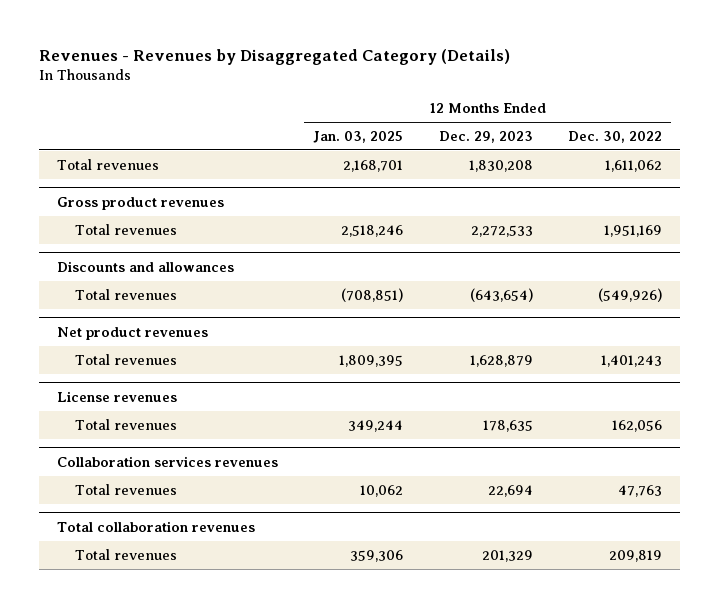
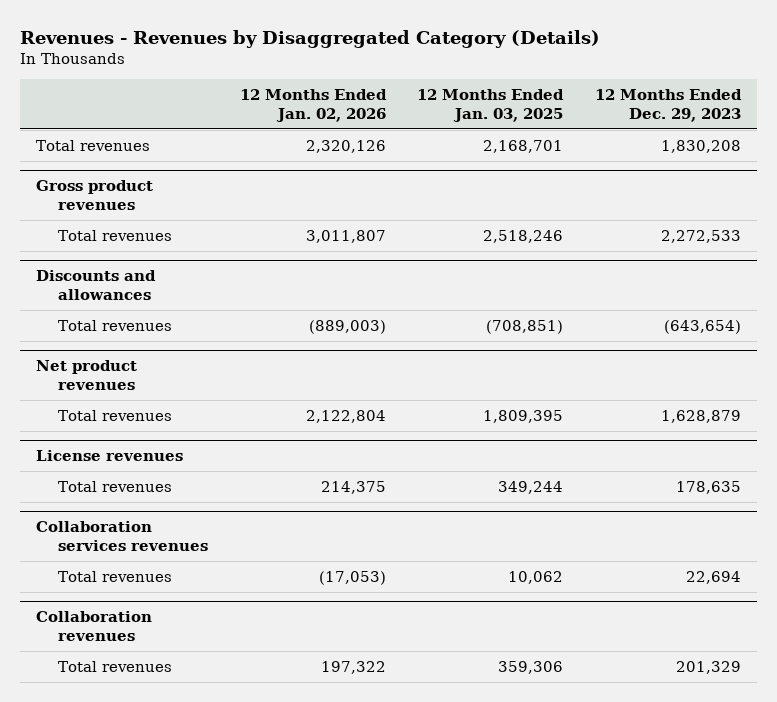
- | 12 Months Ended Jan. 03, 2025 | 12 Months Ended Dec. 29, 2023 | 12 Months Ended Dec. 30, 2022
+ | 12 Months Ended Jan. 02, 2026 | 12 Months Ended Jan. 03, 2025 | 12 Months Ended Dec. 29, 2023
- Total collaboration revenues
+ Collaboration revenues

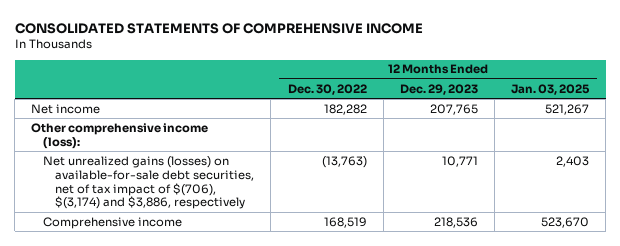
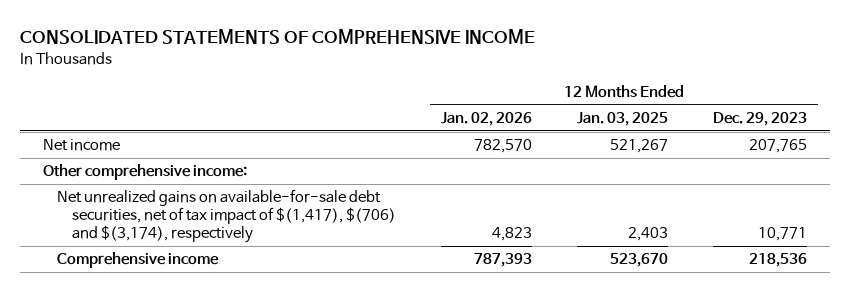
- | 12 Months Ended Dec. 30, 2022 | 12 Months Ended Dec. 29, 2023 | 12 Months Ended Jan. 03, 2025
+ | 12 Months Ended Jan. 02, 2026 | 12 Months Ended Jan. 03, 2025 | 12 Months Ended Dec. 29, 2023
- Other comprehensive income (loss):
- Net unrealized gains (losses) on available-for-sale debt securities, net of tax impact of $(706), $(3,174) and $3,886, respectively | (13,763) | 10,771 | 2,403
+ Other comprehensive income:
+ Net unrealized gains on available-for-sale debt securities, net of tax impact of $(1,417), $(706) and $(3,174), respectively | 4,823 | 2,403 | 10,771

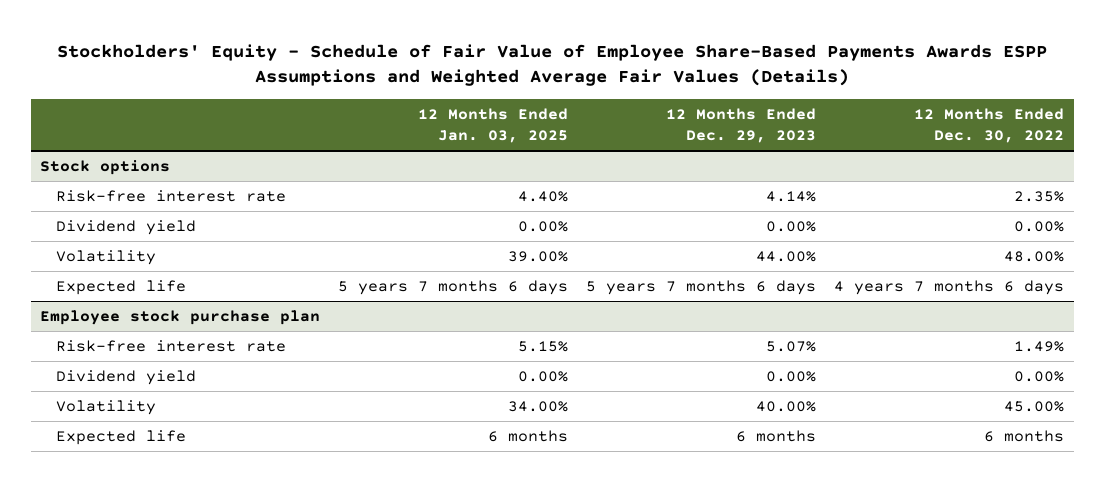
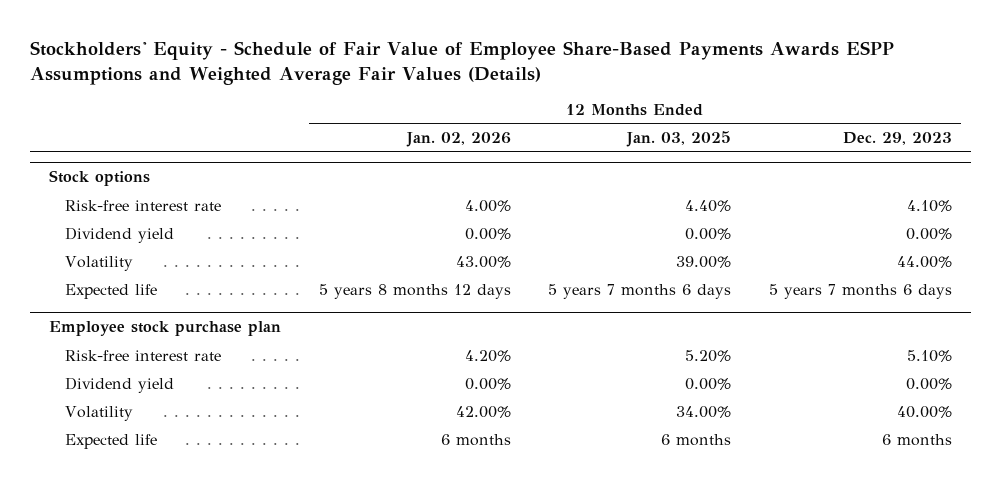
- | 12 Months Ended Jan. 03, 2025 | 12 Months Ended Dec. 29, 2023 | 12 Months Ended Dec. 30, 2022
+ | 12 Months Ended Jan. 02, 2026 | 12 Months Ended Jan. 03, 2025 | 12 Months Ended Dec. 29, 2023
@ Stock options
- Risk-free interest rate | 4.40% | 4.14% | 2.35%
+ Risk-free interest rate | 4.00% | 4.40% | 4.10%
@ Employee stock purchase plan
- Risk-free interest rate | 5.15% | 5.07% | 1.49%
+ Risk-free interest rate | 4.20% | 5.20% | 5.10%

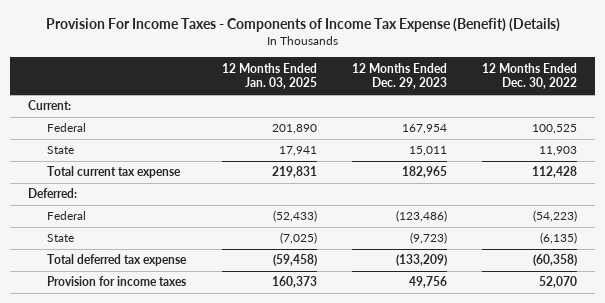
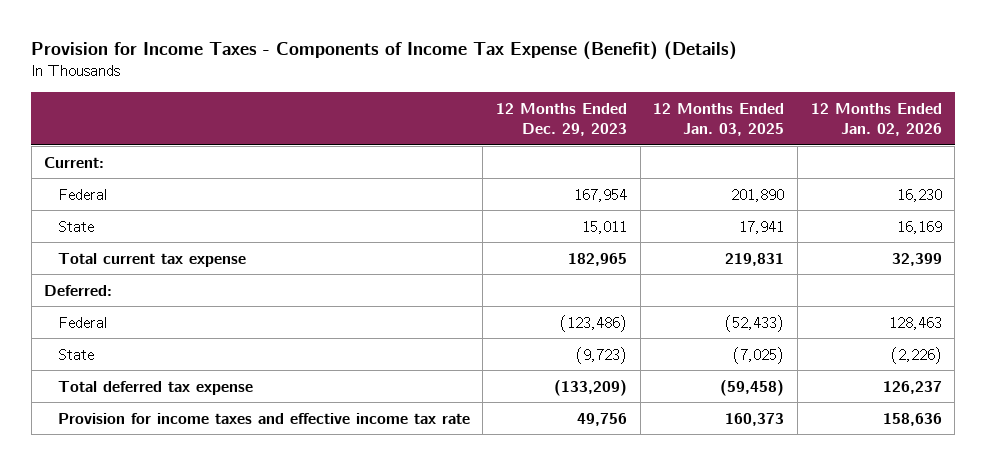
- Provision For Income Taxes - Components of Income Tax Expense (Benefit) (Details)
+ Provision for Income Taxes - Components of Income Tax Expense (Benefit) (Details)
- | 12 Months Ended Jan. 03, 2025 | 12 Months Ended Dec. 29, 2023 | 12 Months Ended Dec. 30, 2022
+ | 12 Months Ended Dec. 29, 2023 | 12 Months Ended Jan. 03, 2025 | 12 Months Ended Jan. 02, 2026
- Provision for income taxes | 160,373 | 49,756 | 52,070
+ Provision for income taxes and effective income tax rate | 49,756 | 160,373 | 158,636

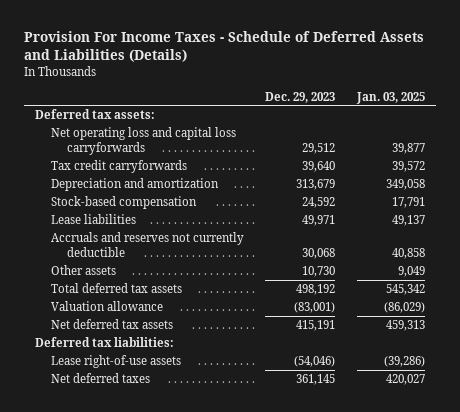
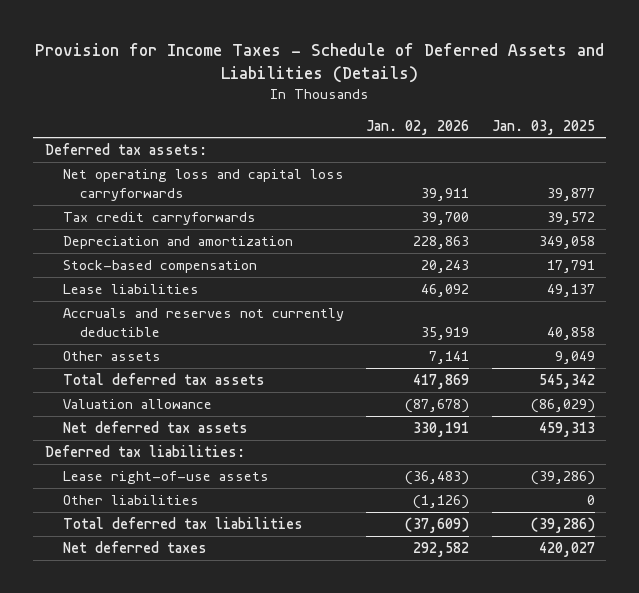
- Provision For Income Taxes - Schedule of Deferred Assets and Liabilities (Details)
+ Provision for Income Taxes - Schedule of Deferred Assets and Liabilities (Details)
- | Dec. 29, 2023 | Jan. 03, 2025
+ | Jan. 02, 2026 | Jan. 03, 2025
+ Other liabilities | (1,126) | 0
+ Total deferred tax liabilities | (37,609) | (39,286)

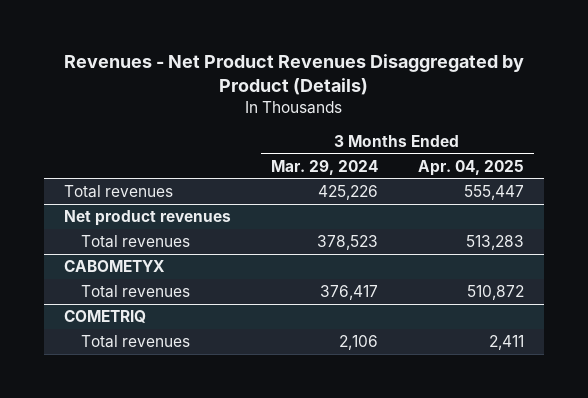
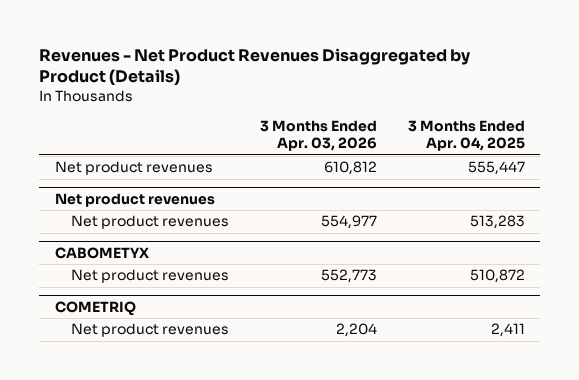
- | 3 Months Ended Mar. 29, 2024 | 3 Months Ended Apr. 04, 2025
+ | 3 Months Ended Apr. 03, 2026 | 3 Months Ended Apr. 04, 2025
- Total revenues | 425,226 | 555,447
+ Net product revenues | 610,812 | 555,447
@ Net product revenues
- Total revenues | 378,523 | 513,283
+ Net product revenues | 554,977 | 513,283
@ CABOMETYX
- Total revenues | 376,417 | 510,872
+ Net product revenues | 552,773 | 510,872
@ COMETRIQ
- Total revenues | 2,106 | 2,411
+ Net product revenues | 2,204 | 2,411

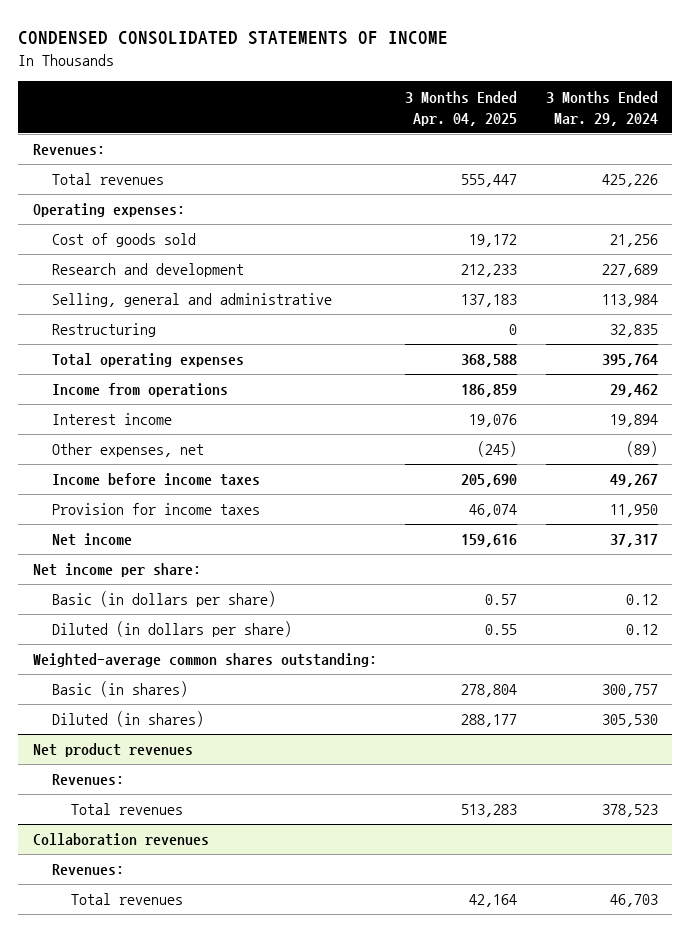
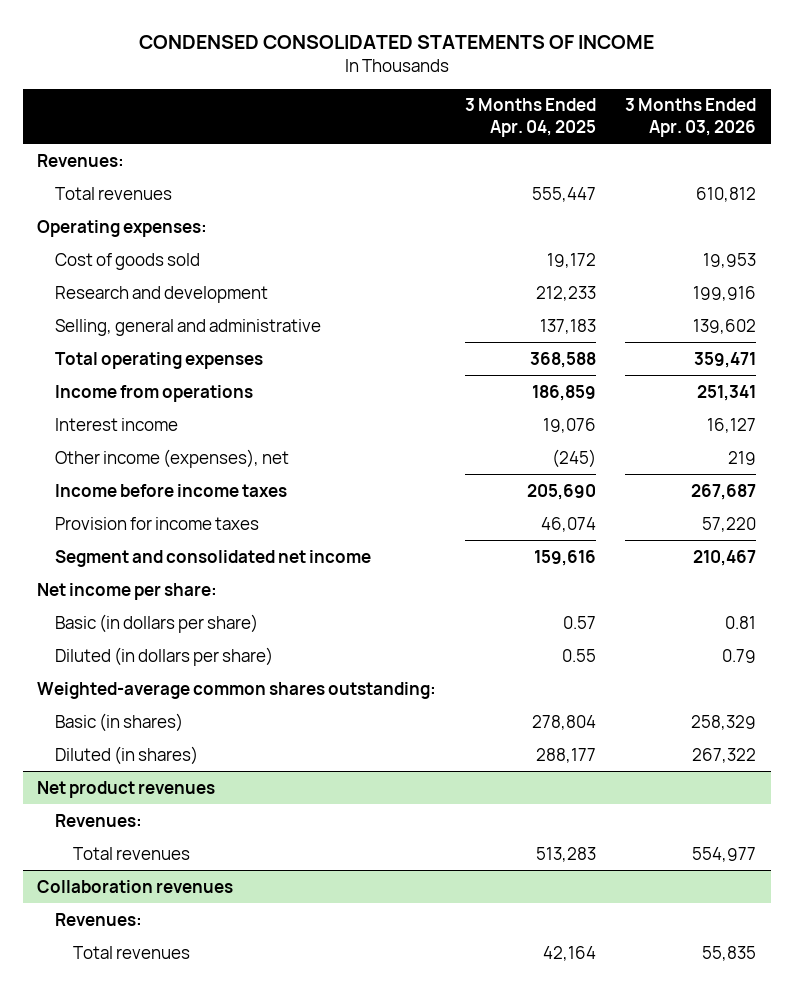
- | 3 Months Ended Apr. 04, 2025 | 3 Months Ended Mar. 29, 2024
+ | 3 Months Ended Apr. 04, 2025 | 3 Months Ended Apr. 03, 2026
- Restructuring | 0 | 32,835
- Other expenses, net | (245) | (89)
+ Other income (expenses), net | (245) | 219
- Net income | 159,616 | 37,317
+ Segment and consolidated net income | 159,616 | 210,467

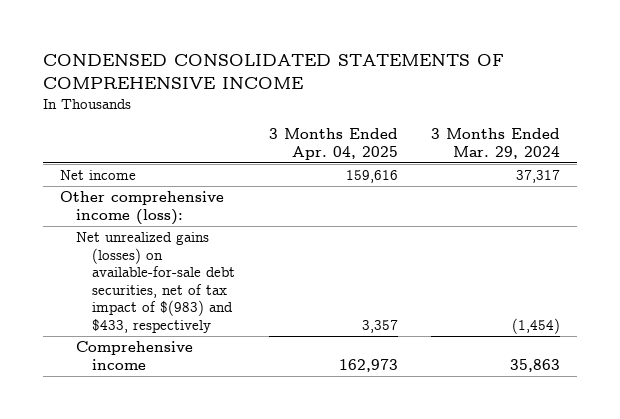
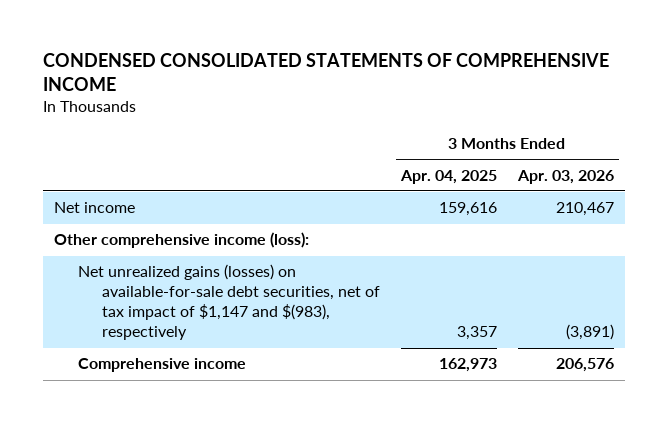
- | 3 Months Ended Apr. 04, 2025 | 3 Months Ended Mar. 29, 2024
+ | 3 Months Ended Apr. 04, 2025 | 3 Months Ended Apr. 03, 2026
- Net unrealized gains (losses) on available-for-sale debt securities, net of tax impact of $(983) and $433, respectively | 3,357 | (1,454)
+ Net unrealized gains (losses) on available-for-sale debt securities, net of tax impact of $1,147 and $(983), respectively | 3,357 | (3,891)

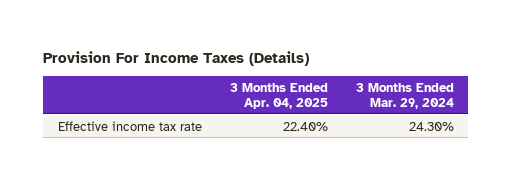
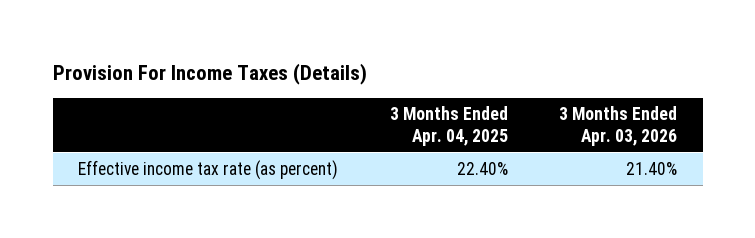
- | 3 Months Ended Apr. 04, 2025 | 3 Months Ended Mar. 29, 2024
+ | 3 Months Ended Apr. 04, 2025 | 3 Months Ended Apr. 03, 2026
- Effective income tax rate | 22.40% | 24.30%
+ Effective income tax rate (as percent) | 22.40% | 21.40%

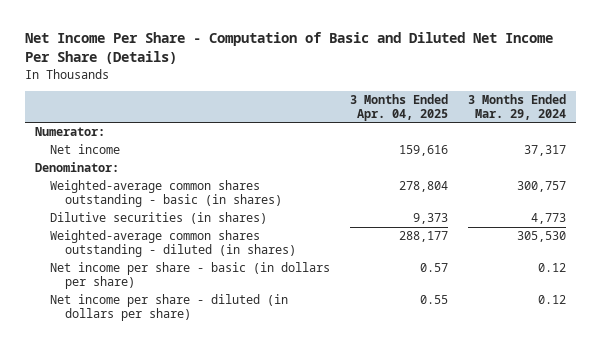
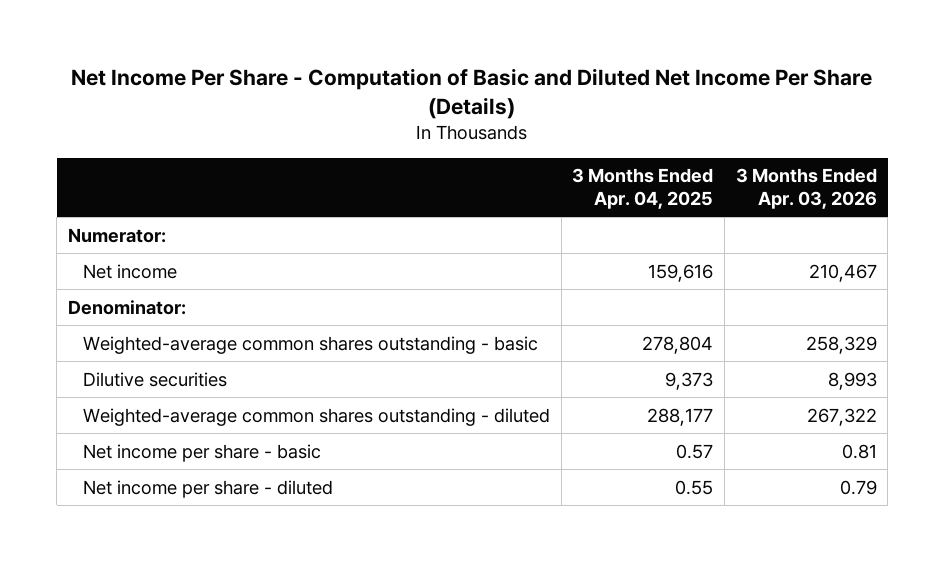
- | 3 Months Ended Apr. 04, 2025 | 3 Months Ended Mar. 29, 2024
+ | 3 Months Ended Apr. 04, 2025 | 3 Months Ended Apr. 03, 2026
- Weighted-average common shares outstanding - basic (in shares) | 278,804 | 300,757
- Dilutive securities (in shares) | 9,373 | 4,773
- Weighted-average common shares outstanding - diluted (in shares) | 288,177 | 305,530
- Net income per share - basic (in dollars per share) | 0.57 | 0.12
- Net income per share - diluted (in dollars per share) | 0.55 | 0.12
+ Weighted-average common shares outstanding - basic | 278,804 | 258,329
+ Dilutive securities | 9,373 | 8,993
+ Weighted-average common shares outstanding - diluted | 288,177 | 267,322
+ Net income per share - basic | 0.57 | 0.81
+ Net income per share - diluted | 0.55 | 0.79

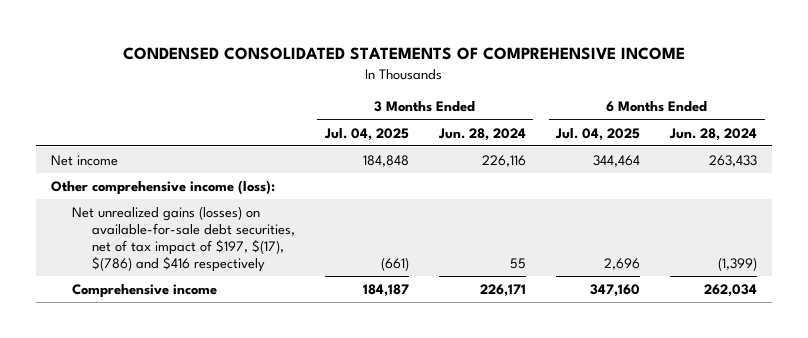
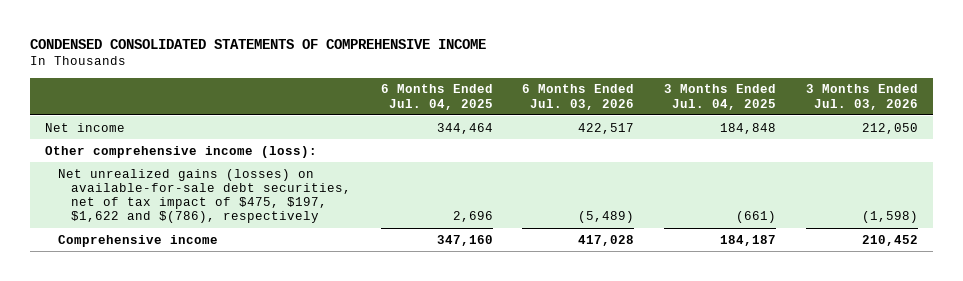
- | 3 Months Ended Jul. 04, 2025 | 3 Months Ended Jun. 28, 2024 | 6 Months Ended Jul. 04, 2025 | 6 Months Ended Jun. 28, 2024
+ | 6 Months Ended Jul. 04, 2025 | 6 Months Ended Jul. 03, 2026 | 3 Months Ended Jul. 04, 2025 | 3 Months Ended Jul. 03, 2026
- Net unrealized gains (losses) on available-for-sale debt securities, net of tax impact of $197, $(17), $(786) and $416 respectively | (661) | 55 | 2,696 | (1,399)
+ Net unrealized gains (losses) on available-for-sale debt securities, net of tax impact of $475, $197, $1,622 and $(786), respectively | 2,696 | (5,489) | (661) | (1,598)

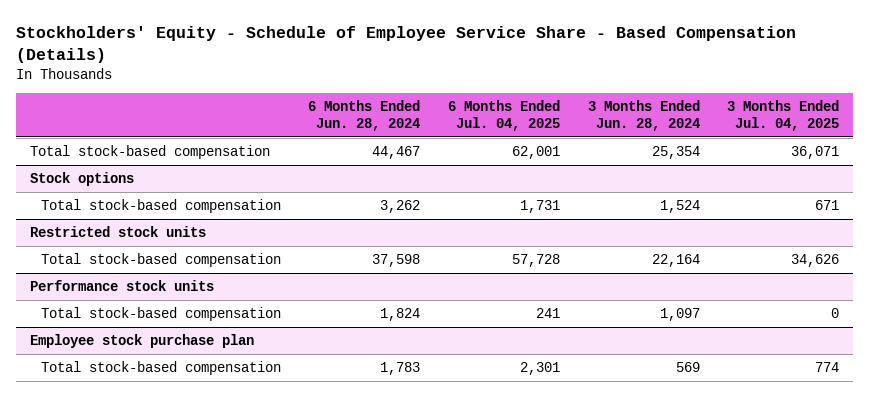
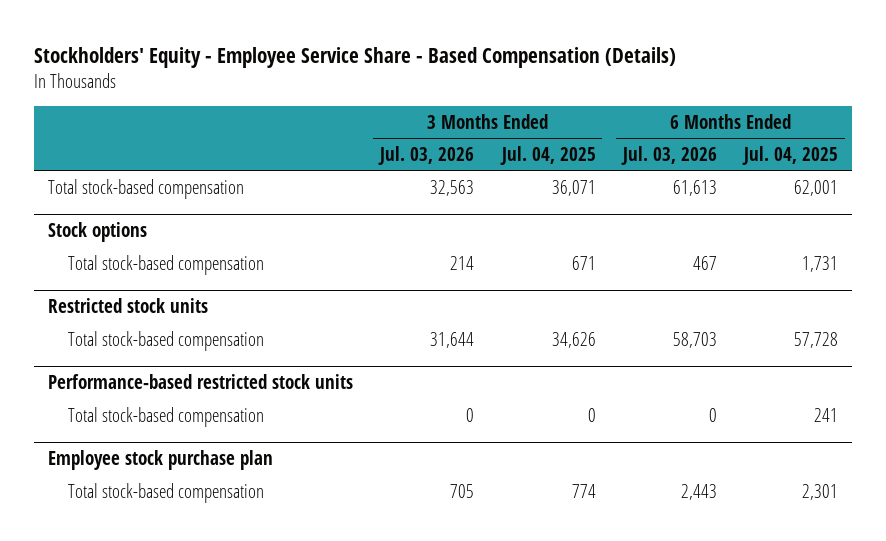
- Stockholders' Equity - Schedule of Employee Service Share - Based Compensation (Details)
+ Stockholders' Equity - Employee Service Share - Based Compensation (Details)
- | 6 Months Ended Jun. 28, 2024 | 6 Months Ended Jul. 04, 2025 | 3 Months Ended Jun. 28, 2024 | 3 Months Ended Jul. 04, 2025
+ | 3 Months Ended Jul. 03, 2026 | 3 Months Ended Jul. 04, 2025 | 6 Months Ended Jul. 03, 2026 | 6 Months Ended Jul. 04, 2025
- Performance stock units
+ Performance-based restricted stock units

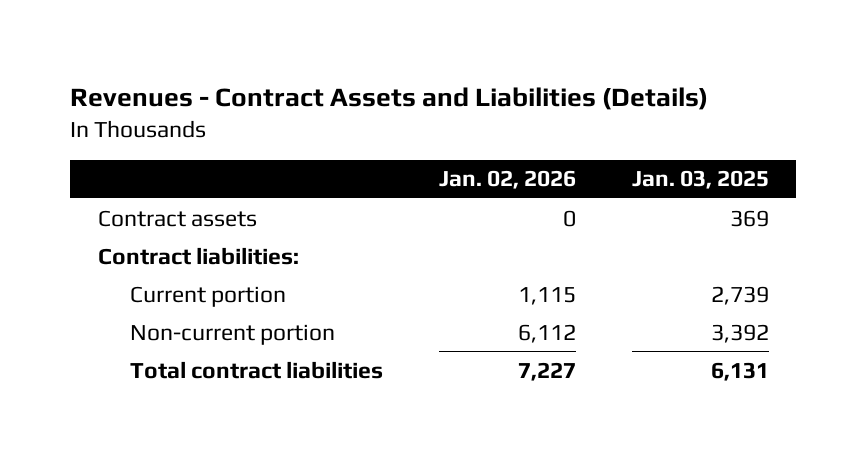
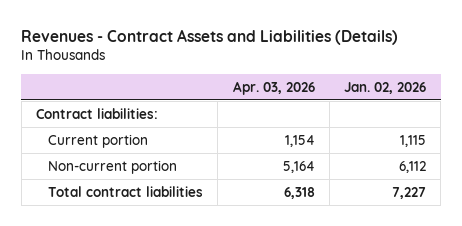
- | Jan. 02, 2026 | Jan. 03, 2025
+ | Apr. 03, 2026 | Jan. 02, 2026
- Contract assets | 0 | 369

